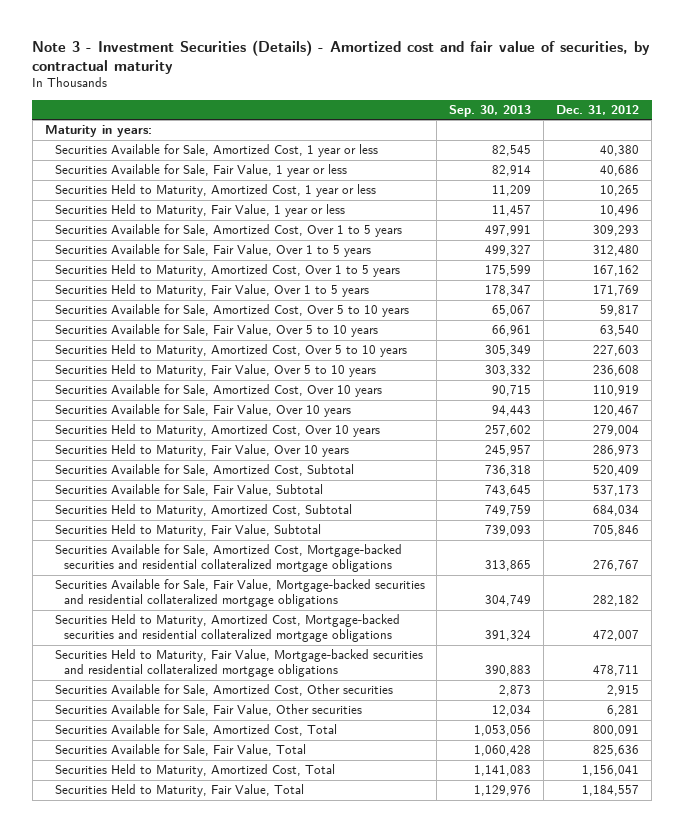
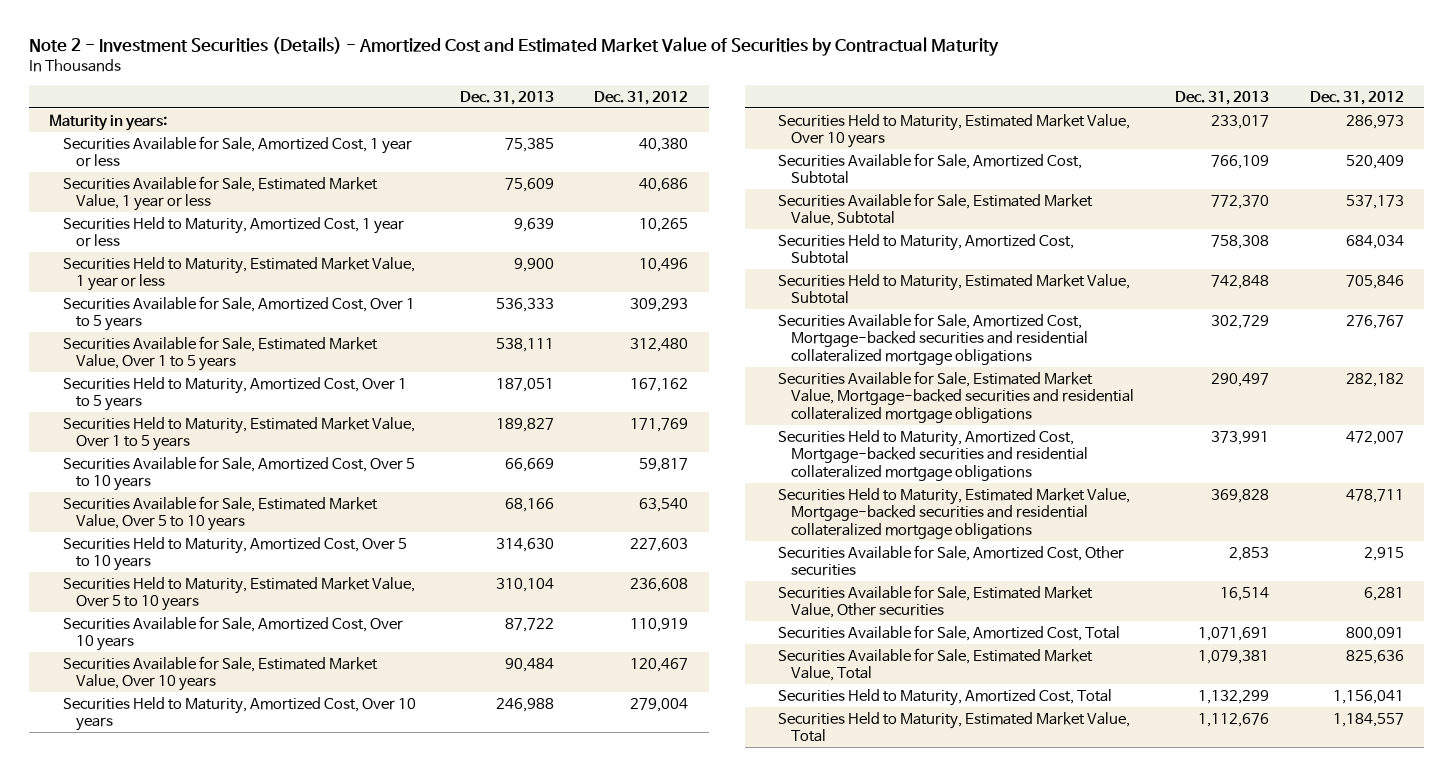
- Note 3 - Investment Securities (Details) - Amortized cost and fair value of securities, by contractual maturity
+ Note 2 - Investment Securities (Details) - Amortized Cost and Estimated Market Value of Securities by Contractual Maturity
- | Sep. 30, 2013 | Dec. 31, 2012
+ | Dec. 31, 2013 | Dec. 31, 2012
- Securities Available for Sale, Fair Value, 1 year or less | 82,914 | 40,686
+ Securities Available for Sale, Estimated Market Value, 1 year or less | 75,609 | 40,686
- Securities Held to Maturity, Fair Value, 1 year or less | 11,457 | 10,496
+ Securities Held to Maturity, Estimated Market Value, 1 year or less | 9,900 | 10,496
- Securities Available for Sale, Fair Value, Over 1 to 5 years | 499,327 | 312,480
+ Securities Available for Sale, Estimated Market Value, Over 1 to 5 years | 538,111 | 312,480
- Securities Held to Maturity, Fair Value, Over 1 to 5 years | 178,347 | 171,769
+ Securities Held to Maturity, Estimated Market Value, Over 1 to 5 years | 189,827 | 171,769
- Securities Available for Sale, Fair Value, Over 5 to 10 years | 66,961 | 63,540
+ Securities Available for Sale, Estimated Market Value, Over 5 to 10 years | 68,166 | 63,540
- Securities Held to Maturity, Fair Value, Over 5 to 10 years | 303,332 | 236,608
+ Securities Held to Maturity, Estimated Market Value, Over 5 to 10 years | 310,104 | 236,608
- Securities Available for Sale, Fair Value, Over 10 years | 94,443 | 120,467
+ Securities Available for Sale, Estimated Market Value, Over 10 years | 90,484 | 120,467
- Securities Held to Maturity, Fair Value, Over 10 years | 245,957 | 286,973
+ Securities Held to Maturity, Estimated Market Value, Over 10 years | 233,017 | 286,973
- Securities Available for Sale, Fair Value, Subtotal | 743,645 | 537,173
+ Securities Available for Sale, Estimated Market Value, Subtotal | 772,370 | 537,173
- Securities Held to Maturity, Fair Value, Subtotal | 739,093 | 705,846
+ Securities Held to Maturity, Estimated Market Value, Subtotal | 742,848 | 705,846
- Securities Available for Sale, Fair Value, Mortgage-backed securities and residential collateralized mortgage obligations | 304,749 | 282,182
+ Securities Available for Sale, Estimated Market Value, Mortgage-backed securities and residential collateralized mortgage obligations | 290,497 | 282,182
- Securities Held to Maturity, Fair Value, Mortgage-backed securities and residential collateralized mortgage obligations | 390,883 | 478,711
+ Securities Held to Maturity, Estimated Market Value, Mortgage-backed securities and residential collateralized mortgage obligations | 369,828 | 478,711
- Securities Available for Sale, Fair Value, Other securities | 12,034 | 6,281
+ Securities Available for Sale, Estimated Market Value, Other securities | 16,514 | 6,281
- Securities Available for Sale, Fair Value, Total | 1,060,428 | 825,636
+ Securities Available for Sale, Estimated Market Value, Total | 1,079,381 | 825,636
- Securities Held to Maturity, Fair Value, Total | 1,129,976 | 1,184,557
+ Securities Held to Maturity, Estimated Market Value, Total | 1,112,676 | 1,184,557

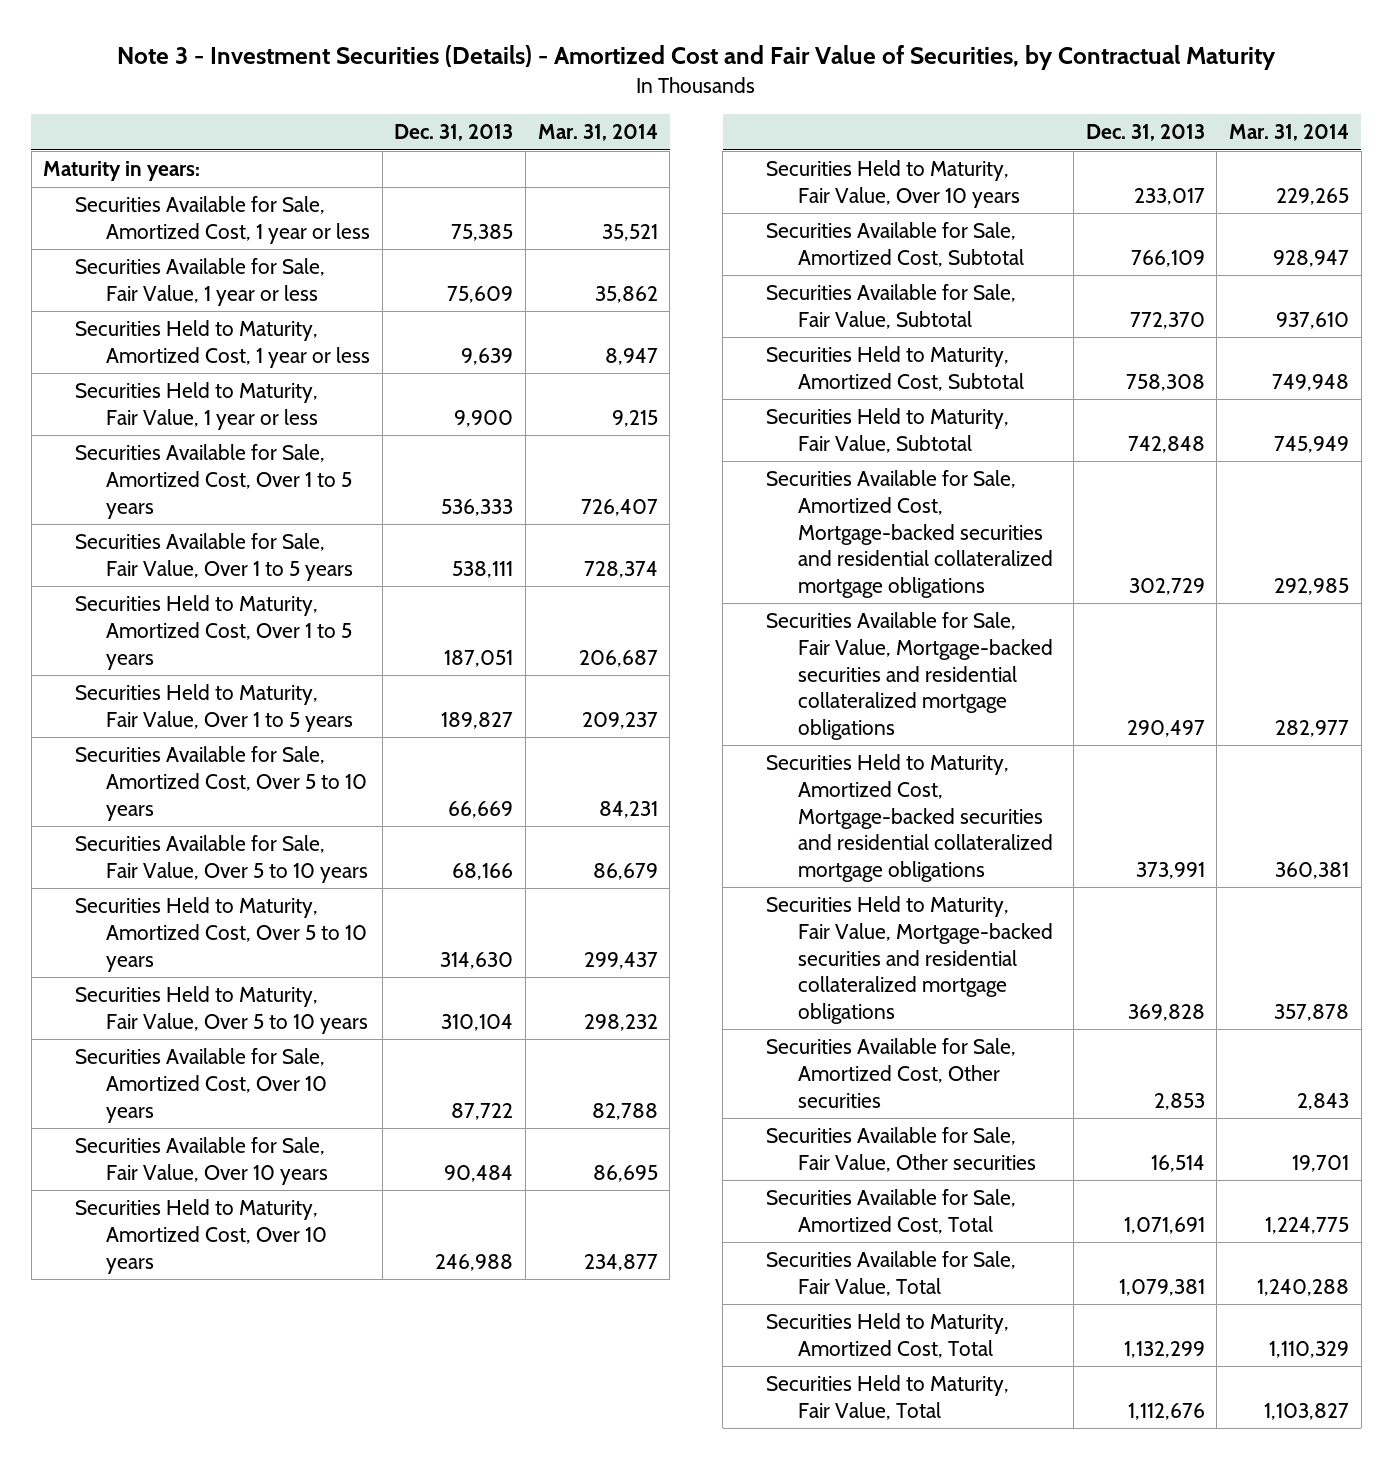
- Note 2 - Investment Securities (Details) - Amortized Cost and Estimated Market Value of Securities by Contractual Maturity
+ Note 3 - Investment Securities (Details) - Amortized Cost and Fair Value of Securities, by Contractual Maturity
- | Dec. 31, 2013 | Dec. 31, 2012
+ | Dec. 31, 2013 | Mar. 31, 2014
- Securities Available for Sale, Estimated Market Value, 1 year or less | 75,609 | 40,686
+ Securities Available for Sale, Fair Value, 1 year or less | 75,609 | 35,862
- Securities Held to Maturity, Estimated Market Value, 1 year or less | 9,900 | 10,496
+ Securities Held to Maturity, Fair Value, 1 year or less | 9,900 | 9,215
- Securities Available for Sale, Estimated Market Value, Over 1 to 5 years | 538,111 | 312,480
+ Securities Available for Sale, Fair Value, Over 1 to 5 years | 538,111 | 728,374
- Securities Held to Maturity, Estimated Market Value, Over 1 to 5 years | 189,827 | 171,769
+ Securities Held to Maturity, Fair Value, Over 1 to 5 years | 189,827 | 209,237
- Securities Available for Sale, Estimated Market Value, Over 5 to 10 years | 68,166 | 63,540
+ Securities Available for Sale, Fair Value, Over 5 to 10 years | 68,166 | 86,679
- Securities Held to Maturity, Estimated Market Value, Over 5 to 10 years | 310,104 | 236,608
+ Securities Held to Maturity, Fair Value, Over 5 to 10 years | 310,104 | 298,232
- Securities Available for Sale, Estimated Market Value, Over 10 years | 90,484 | 120,467
+ Securities Available for Sale, Fair Value, Over 10 years | 90,484 | 86,695
- Securities Held to Maturity, Estimated Market Value, Over 10 years | 233,017 | 286,973
+ Securities Held to Maturity, Fair Value, Over 10 years | 233,017 | 229,265
- Securities Available for Sale, Estimated Market Value, Subtotal | 772,370 | 537,173
+ Securities Available for Sale, Fair Value, Subtotal | 772,370 | 937,610
- Securities Held to Maturity, Estimated Market Value, Subtotal | 742,848 | 705,846
+ Securities Held to Maturity, Fair Value, Subtotal | 742,848 | 745,949
- Securities Available for Sale, Estimated Market Value, Mortgage-backed securities and residential collateralized mortgage obligations | 290,497 | 282,182
+ Securities Available for Sale, Fair Value, Mortgage-backed securities and residential collateralized mortgage obligations | 290,497 | 282,977
- Securities Held to Maturity, Estimated Market Value, Mortgage-backed securities and residential collateralized mortgage obligations | 369,828 | 478,711
+ Securities Held to Maturity, Fair Value, Mortgage-backed securities and residential collateralized mortgage obligations | 369,828 | 357,878
- Securities Available for Sale, Estimated Market Value, Other securities | 16,514 | 6,281
+ Securities Available for Sale, Fair Value, Other securities | 16,514 | 19,701
- Securities Available for Sale, Estimated Market Value, Total | 1,079,381 | 825,636
+ Securities Available for Sale, Fair Value, Total | 1,079,381 | 1,240,288
- Securities Held to Maturity, Estimated Market Value, Total | 1,112,676 | 1,184,557
+ Securities Held to Maturity, Fair Value, Total | 1,112,676 | 1,103,827

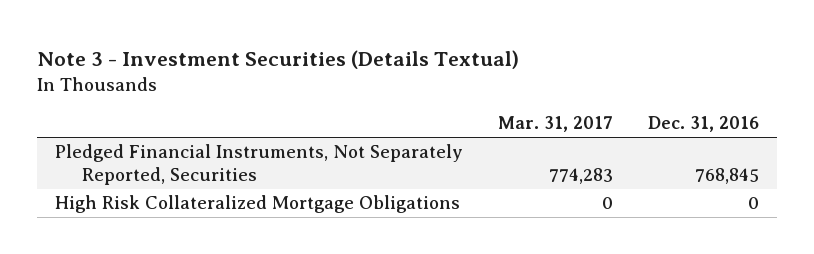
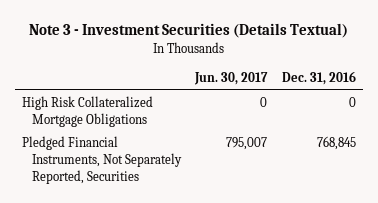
- | Mar. 31, 2017 | Dec. 31, 2016
+ | Jun. 30, 2017 | Dec. 31, 2016
moved down: Pledged Financial Instruments, Not Separately Reported, Securities | 795,007 | 768,845

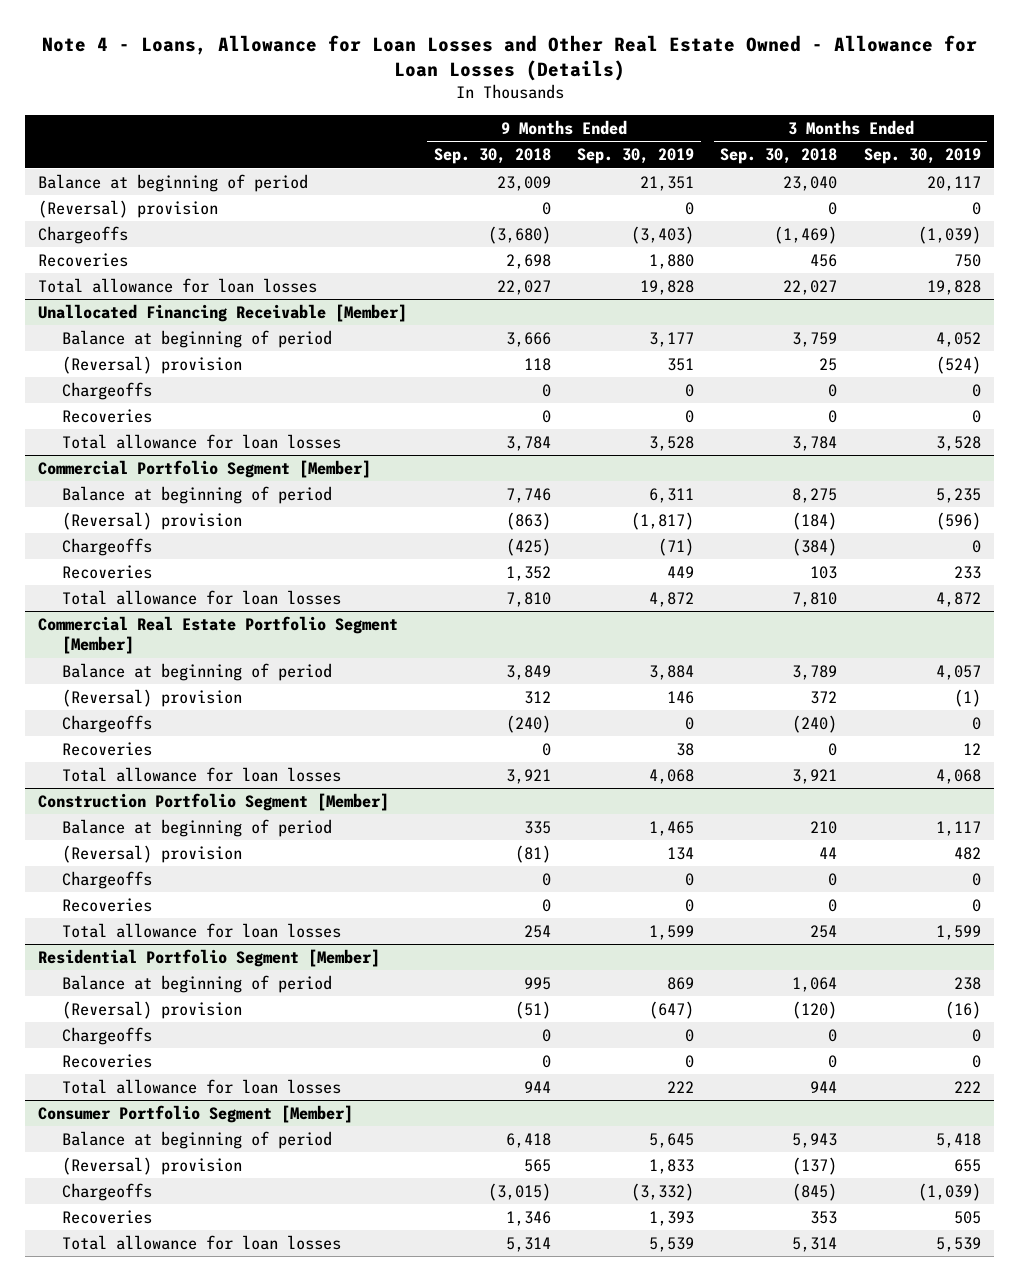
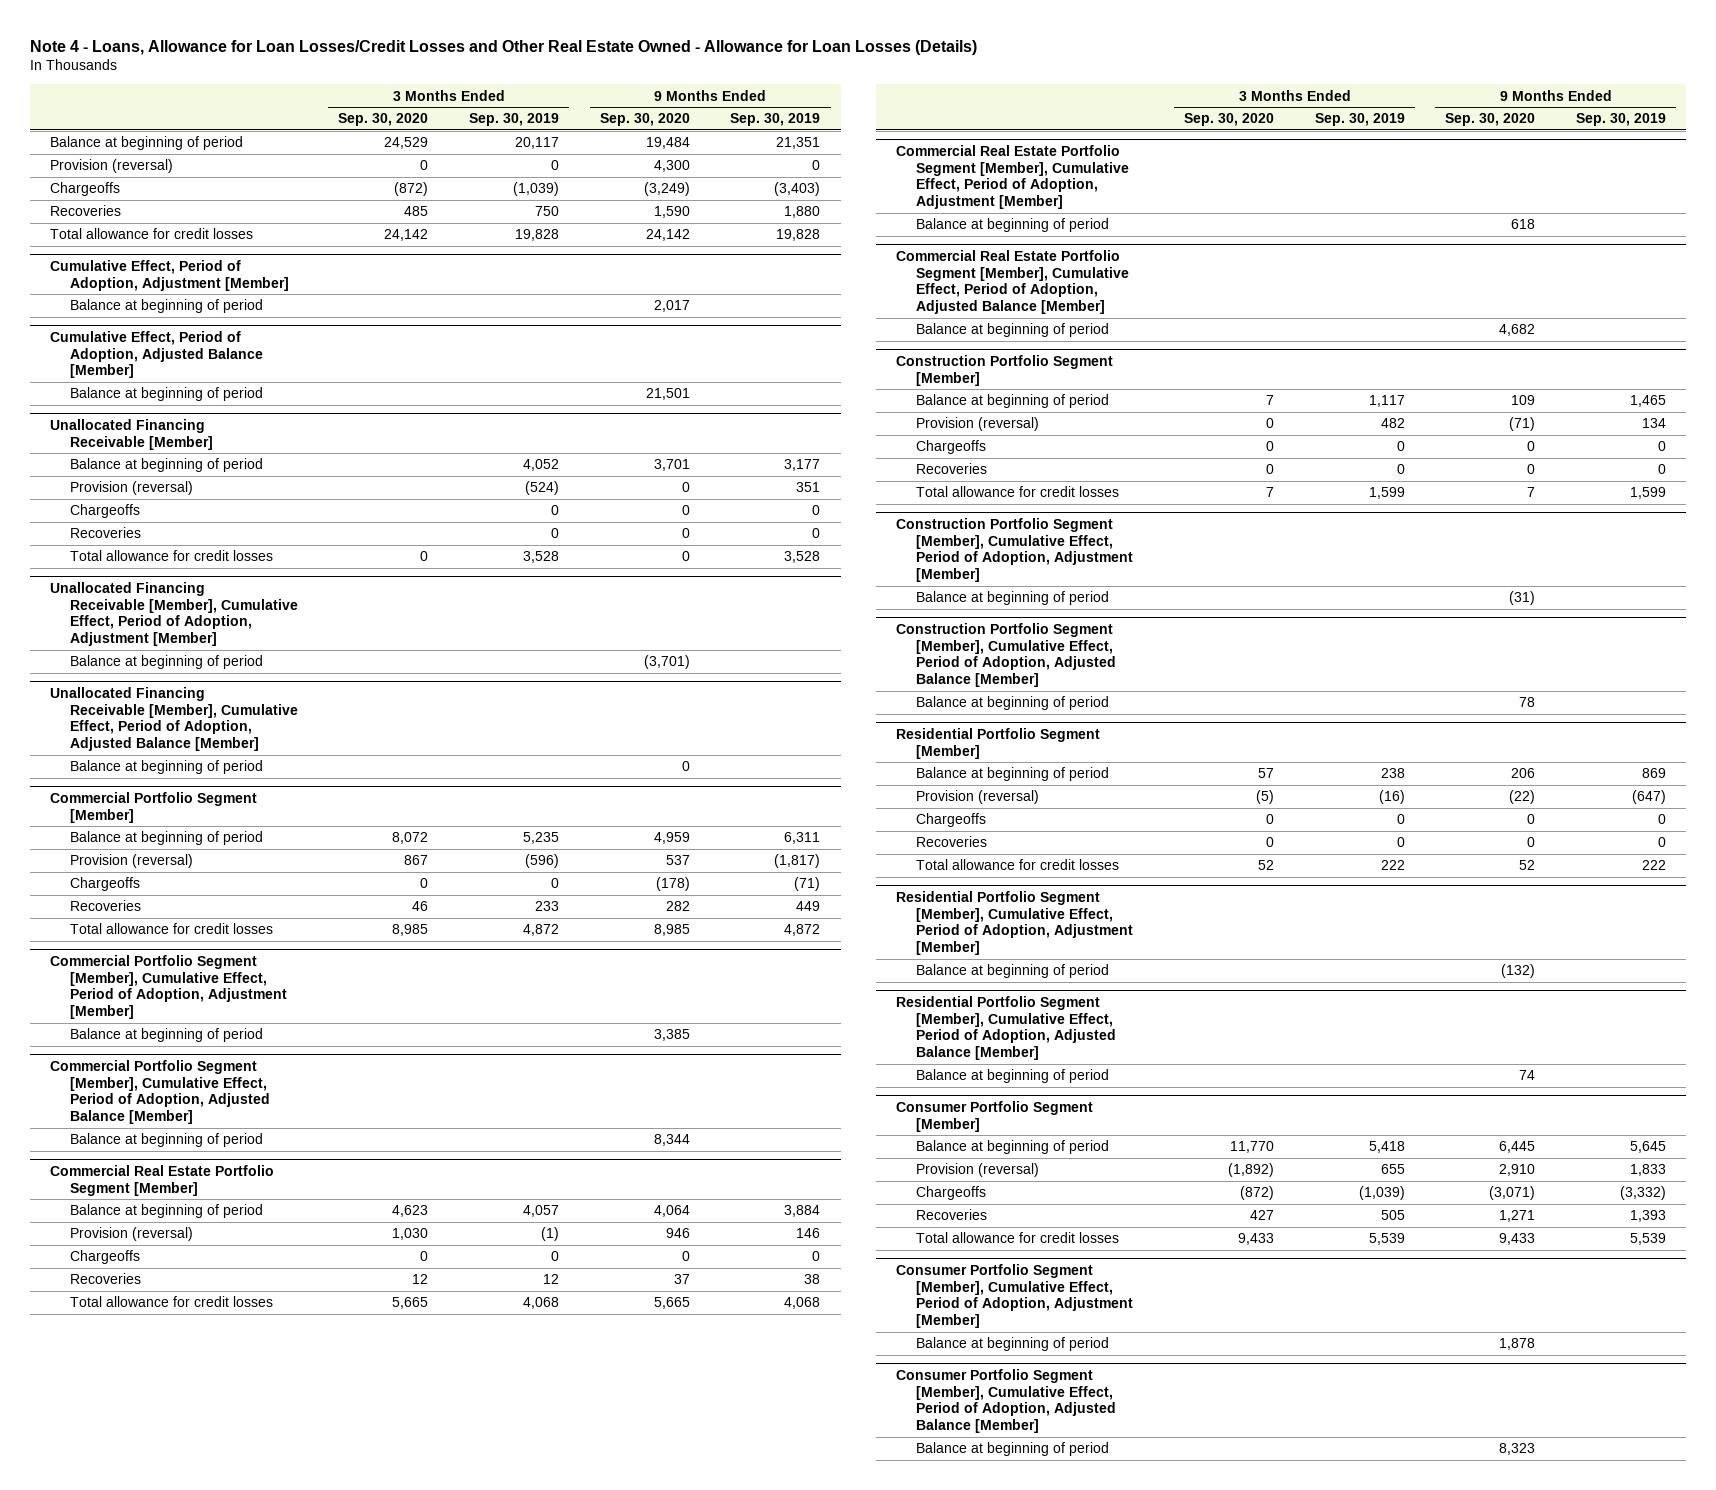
- Note 4 - Loans, Allowance for Loan Losses and Other Real Estate Owned - Allowance for Loan Losses (Details)
+ Note 4 - Loans, Allowance for Loan Losses/Credit Losses and Other Real Estate Owned - Allowance for Loan Losses (Details)
- | 9 Months Ended Sep. 30, 2018 | 9 Months Ended Sep. 30, 2019 | 3 Months Ended Sep. 30, 2018 | 3 Months Ended Sep. 30, 2019
+ | 3 Months Ended Sep. 30, 2020 | 3 Months Ended Sep. 30, 2019 | 9 Months Ended Sep. 30, 2020 | 9 Months Ended Sep. 30, 2019
- (Reversal) provision | 0 | 0 | 0 | 0
+ Provision (reversal) | 0 | 0 | 4,300 | 0
- Total allowance for loan losses | 22,027 | 19,828 | 22,027 | 19,828
+ Total allowance for credit losses | 24,142 | 19,828 | 24,142 | 19,828
+ Cumulative Effect, Period of Adoption, Adjustment [Member]
+ Balance at beginning of period | | | 2,017 |
+ Cumulative Effect, Period of Adoption, Adjusted Balance [Member]
+ Balance at beginning of period | | | 21,501 |
@ Unallocated Financing Receivable [Member]
- (Reversal) provision | 118 | 351 | 25 | (524)
+ Provision (reversal) | | (524) | 0 | 351
- Total allowance for loan losses | 3,784 | 3,528 | 3,784 | 3,528
+ Total allowance for credit losses | 0 | 3,528 | 0 | 3,528
+ Unallocated Financing Receivable [Member], Cumulative Effect, Period of Adoption, Adjustment [Member]
+ Balance at beginning of period | | | (3,701) |
+ Unallocated Financing Receivable [Member], Cumulative Effect, Period of Adoption, Adjusted Balance [Member]
+ Balance at beginning of period | | | 0 |
@ Commercial Portfolio Segment [Member]
- (Reversal) provision | (863) | (1,817) | (184) | (596)
+ Provision (reversal) | 867 | (596) | 537 | (1,817)
- Total allowance for loan losses | 7,810 | 4,872 | 7,810 | 4,872
+ Total allowance for credit losses | 8,985 | 4,872 | 8,985 | 4,872
+ Commercial Portfolio Segment [Member], Cumulative Effect, Period of Adoption, Adjustment [Member]
+ Balance at beginning of period | | | 3,385 |
+ Commercial Portfolio Segment [Member], Cumulative Effect, Period of Adoption, Adjusted Balance [Member]
+ Balance at beginning of period | | | 8,344 |
@ Commercial Real Estate Portfolio Segment [Member]
- (Reversal) provision | 312 | 146 | 372 | (1)
+ Provision (reversal) | 1,030 | (1) | 946 | 146
- Total allowance for loan losses | 3,921 | 4,068 | 3,921 | 4,068
+ Total allowance for credit losses | 5,665 | 4,068 | 5,665 | 4,068
+ Commercial Real Estate Portfolio Segment [Member], Cumulative Effect, Period of Adoption, Adjustment [Member]
+ Balance at beginning of period | | | 618 |
+ Commercial Real Estate Portfolio Segment [Member], Cumulative Effect, Period of Adoption, Adjusted Balance [Member]
+ Balance at beginning of period | | | 4,682 |
@ Construction Portfolio Segment [Member]
- (Reversal) provision | (81) | 134 | 44 | 482
+ Provision (reversal) | 0 | 482 | (71) | 134
- Total allowance for loan losses | 254 | 1,599 | 254 | 1,599
+ Total allowance for credit losses | 7 | 1,599 | 7 | 1,599
+ Construction Portfolio Segment [Member], Cumulative Effect, Period of Adoption, Adjustment [Member]
+ Balance at beginning of period | | | (31) |
+ Construction Portfolio Segment [Member], Cumulative Effect, Period of Adoption, Adjusted Balance [Member]
+ Balance at beginning of period | | | 78 |
@ Residential Portfolio Segment [Member]
- (Reversal) provision | (51) | (647) | (120) | (16)
+ Provision (reversal) | (5) | (16) | (22) | (647)
- Total allowance for loan losses | 944 | 222 | 944 | 222
+ Total allowance for credit losses | 52 | 222 | 52 | 222
+ Residential Portfolio Segment [Member], Cumulative Effect, Period of Adoption, Adjustment [Member]
+ Balance at beginning of period | | | (132) |
+ Residential Portfolio Segment [Member], Cumulative Effect, Period of Adoption, Adjusted Balance [Member]
+ Balance at beginning of period | | | 74 |
@ Consumer Portfolio Segment [Member]
- (Reversal) provision | 565 | 1,833 | (137) | 655
+ Provision (reversal) | (1,892) | 655 | 2,910 | 1,833
- Total allowance for loan losses | 5,314 | 5,539 | 5,314 | 5,539
+ Total allowance for credit losses | 9,433 | 5,539 | 9,433 | 5,539
+ Consumer Portfolio Segment [Member], Cumulative Effect, Period of Adoption, Adjustment [Member]
+ Balance at beginning of period | | | 1,878 |
+ Consumer Portfolio Segment [Member], Cumulative Effect, Period of Adoption, Adjusted Balance [Member]
+ Balance at beginning of period | | | 8,323 |

